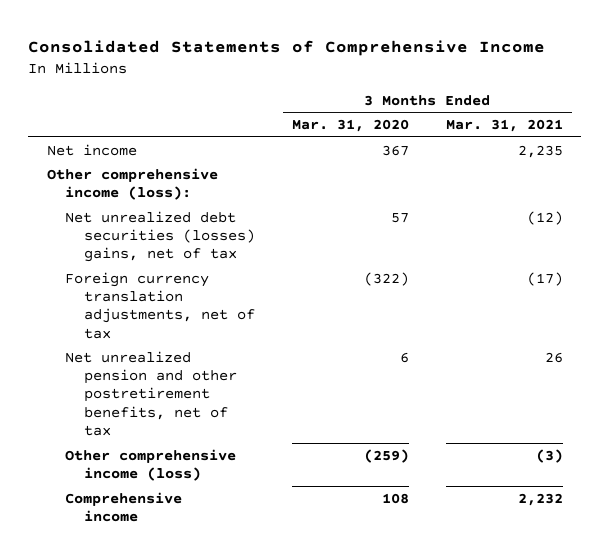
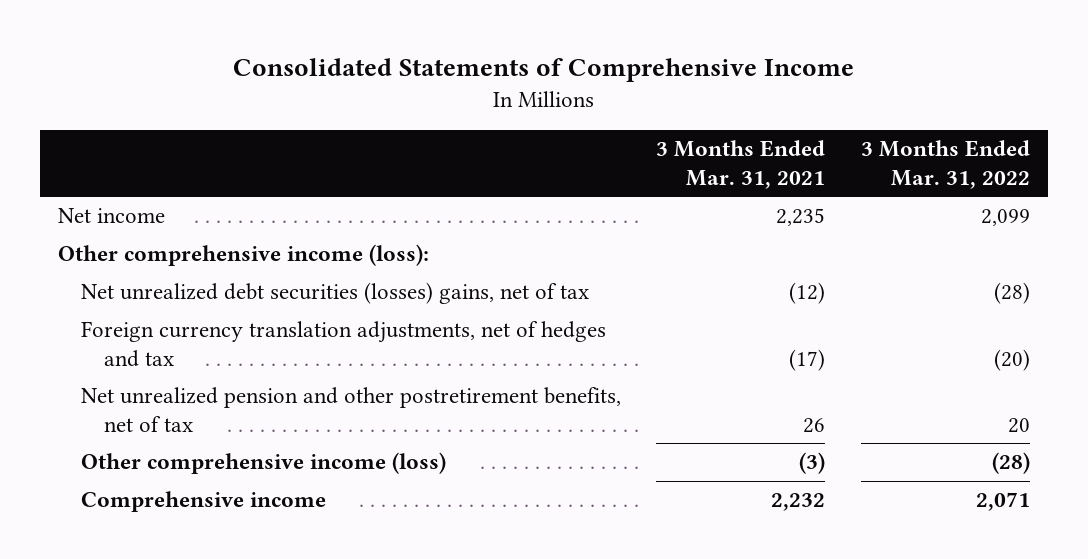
- | 3 Months Ended Mar. 31, 2020 | 3 Months Ended Mar. 31, 2021
+ | 3 Months Ended Mar. 31, 2021 | 3 Months Ended Mar. 31, 2022
- Foreign currency translation adjustments, net of tax | (322) | (17)
+ Foreign currency translation adjustments, net of hedges and tax | (17) | (20)

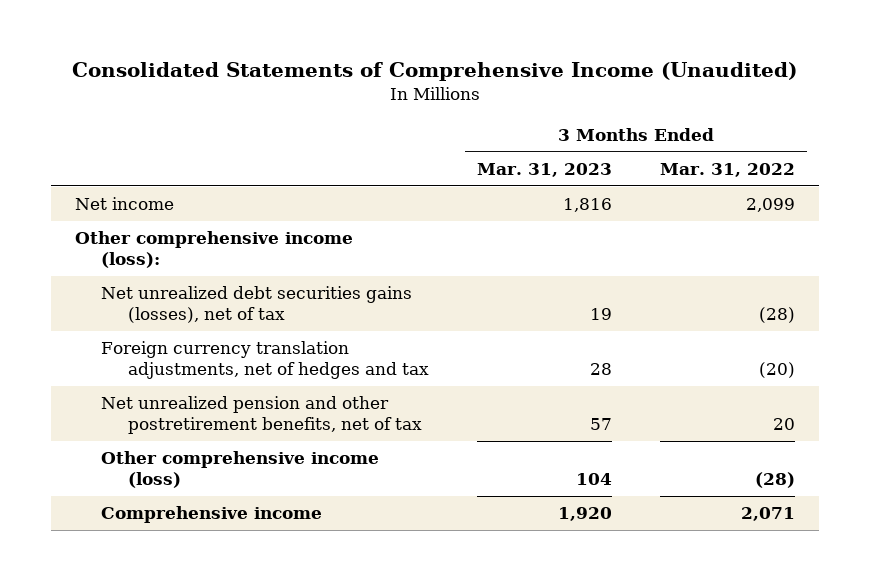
- Consolidated Statements of Comprehensive Income
+ Consolidated Statements of Comprehensive Income (Unaudited)
- | 3 Months Ended Mar. 31, 2021 | 3 Months Ended Mar. 31, 2022
+ | 3 Months Ended Mar. 31, 2023 | 3 Months Ended Mar. 31, 2022
- Net unrealized debt securities (losses) gains, net of tax | (12) | (28)
+ Net unrealized debt securities gains (losses), net of tax | 19 | (28)

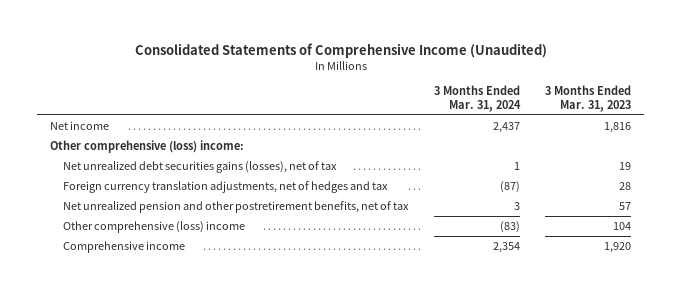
- | 3 Months Ended Mar. 31, 2023 | 3 Months Ended Mar. 31, 2022
+ | 3 Months Ended Mar. 31, 2024 | 3 Months Ended Mar. 31, 2023
- Other comprehensive income (loss):
+ Other comprehensive (loss) income:
- Other comprehensive income (loss) | 104 | (28)
+ Other comprehensive (loss) income | (83) | 104

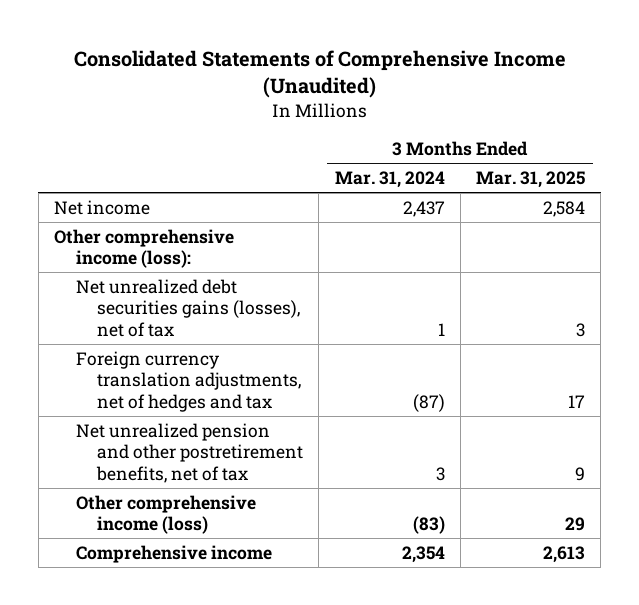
- | 3 Months Ended Mar. 31, 2024 | 3 Months Ended Mar. 31, 2023
+ | 3 Months Ended Mar. 31, 2024 | 3 Months Ended Mar. 31, 2025
- Other comprehensive (loss) income:
+ Other comprehensive income (loss):
- Other comprehensive (loss) income | (83) | 104
+ Other comprehensive income (loss) | (83) | 29

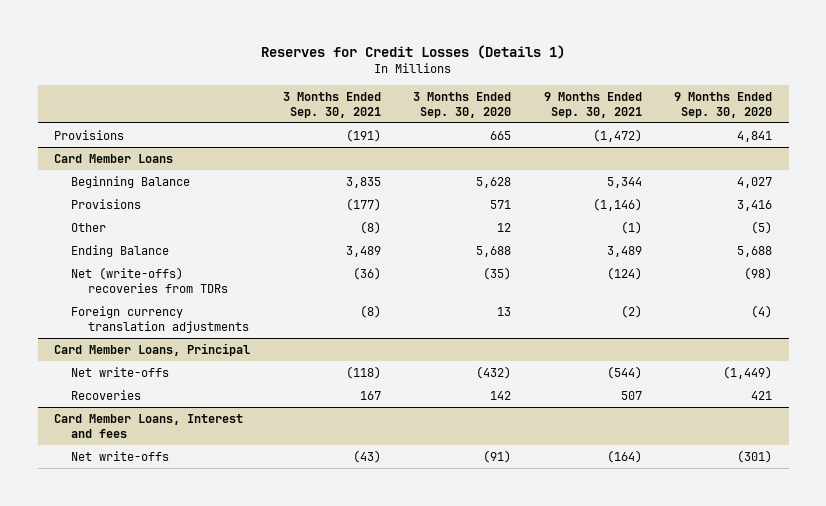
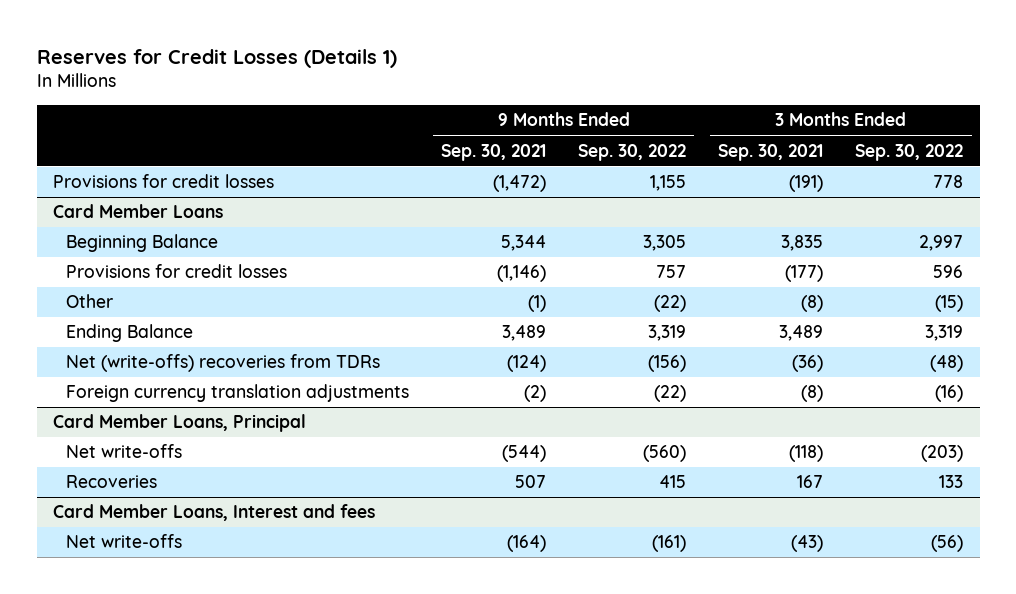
- | 3 Months Ended Sep. 30, 2021 | 3 Months Ended Sep. 30, 2020 | 9 Months Ended Sep. 30, 2021 | 9 Months Ended Sep. 30, 2020
+ | 9 Months Ended Sep. 30, 2021 | 9 Months Ended Sep. 30, 2022 | 3 Months Ended Sep. 30, 2021 | 3 Months Ended Sep. 30, 2022
- Provisions | (191) | 665 | (1,472) | 4,841
+ Provisions for credit losses | (1,472) | 1,155 | (191) | 778
@ Card Member Loans
- Provisions | (177) | 571 | (1,146) | 3,416
+ Provisions for credit losses | (1,146) | 757 | (177) | 596

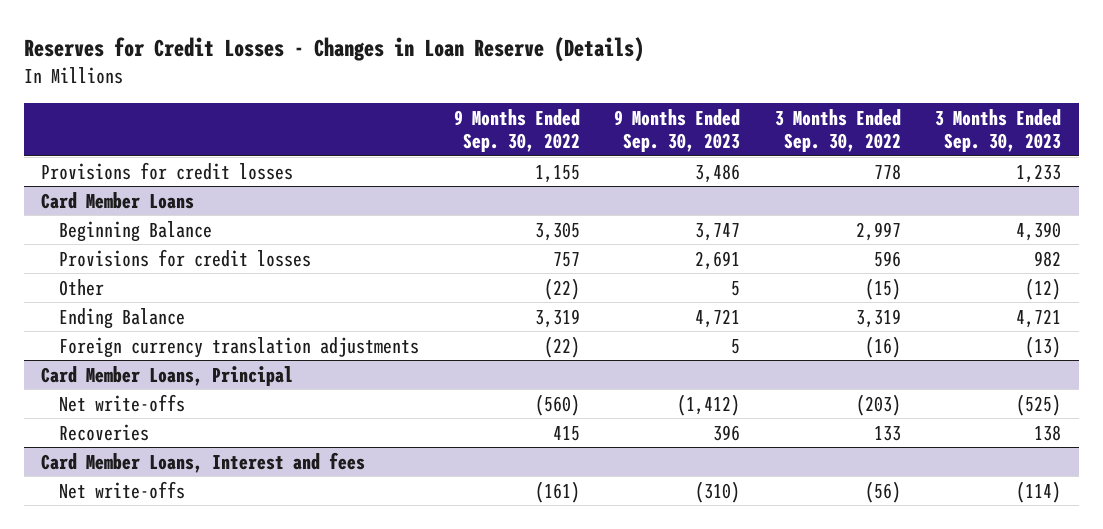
- Reserves for Credit Losses (Details 1)
+ Reserves for Credit Losses - Changes in Loan Reserve (Details)
- | 9 Months Ended Sep. 30, 2021 | 9 Months Ended Sep. 30, 2022 | 3 Months Ended Sep. 30, 2021 | 3 Months Ended Sep. 30, 2022
+ | 9 Months Ended Sep. 30, 2022 | 9 Months Ended Sep. 30, 2023 | 3 Months Ended Sep. 30, 2022 | 3 Months Ended Sep. 30, 2023
@ Card Member Loans
- Net (write-offs) recoveries from TDRs | (124) | (156) | (36) | (48)

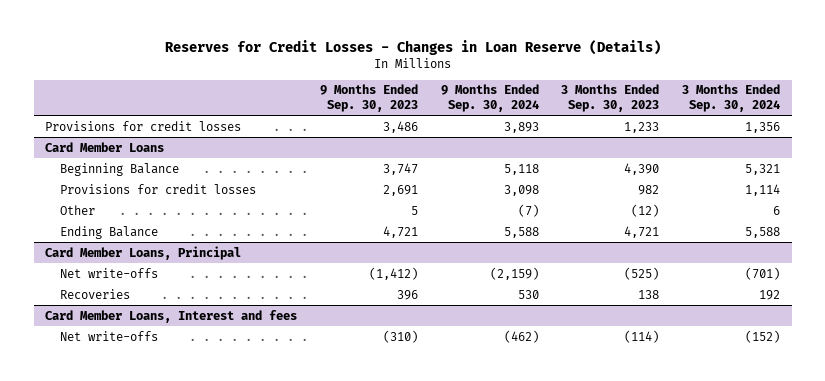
- | 9 Months Ended Sep. 30, 2022 | 9 Months Ended Sep. 30, 2023 | 3 Months Ended Sep. 30, 2022 | 3 Months Ended Sep. 30, 2023
+ | 9 Months Ended Sep. 30, 2023 | 9 Months Ended Sep. 30, 2024 | 3 Months Ended Sep. 30, 2023 | 3 Months Ended Sep. 30, 2024
@ Card Member Loans
- Foreign currency translation adjustments | (22) | 5 | (16) | (13)

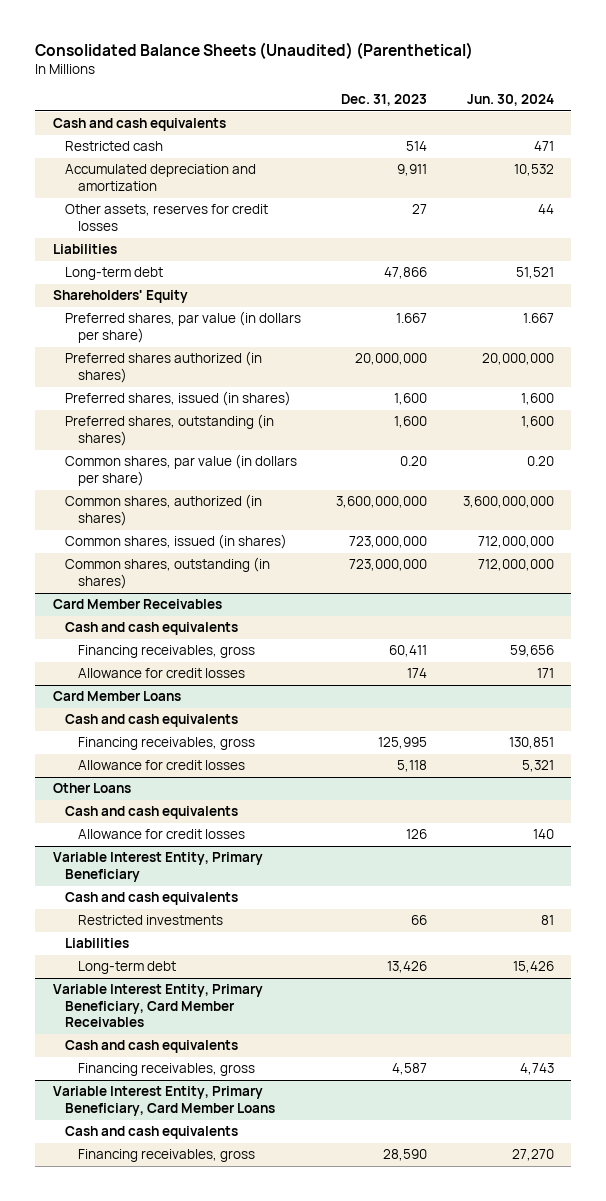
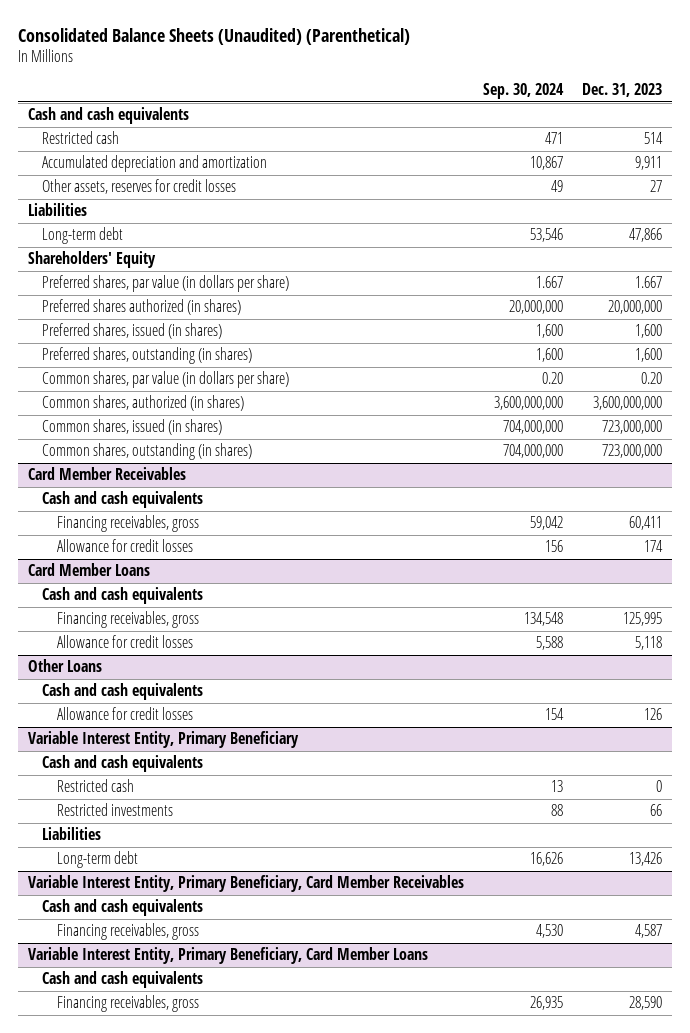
- | Dec. 31, 2023 | Jun. 30, 2024
+ | Sep. 30, 2024 | Dec. 31, 2023
@ Variable Interest Entity, Primary Beneficiary
+ Restricted cash | 13 | 0

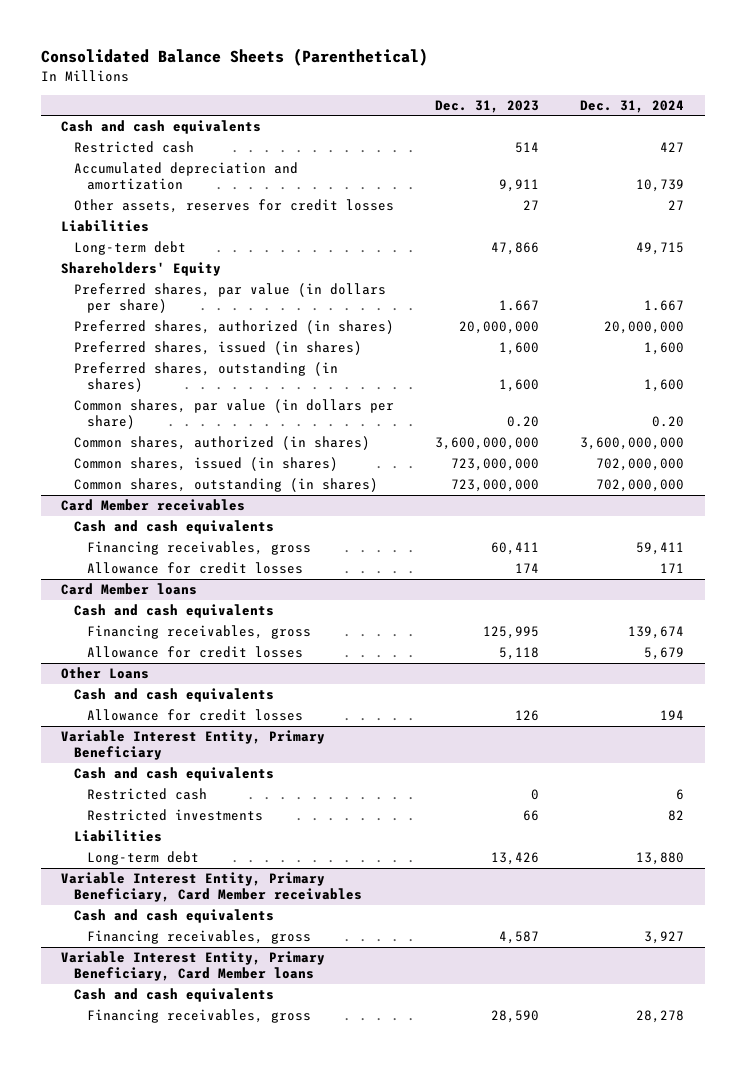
- Consolidated Balance Sheets (Unaudited) (Parenthetical)
+ Consolidated Balance Sheets (Parenthetical)
- | Sep. 30, 2024 | Dec. 31, 2023
+ | Dec. 31, 2023 | Dec. 31, 2024
- Preferred shares authorized (in shares) | 20,000,000 | 20,000,000
+ Preferred shares, authorized (in shares) | 20,000,000 | 20,000,000
- Card Member Receivables
+ Card Member receivables
- Card Member Loans
+ Card Member loans
- Variable Interest Entity, Primary Beneficiary, Card Member Receivables
+ Variable Interest Entity, Primary Beneficiary, Card Member receivables
- Variable Interest Entity, Primary Beneficiary, Card Member Loans
+ Variable Interest Entity, Primary Beneficiary, Card Member loans

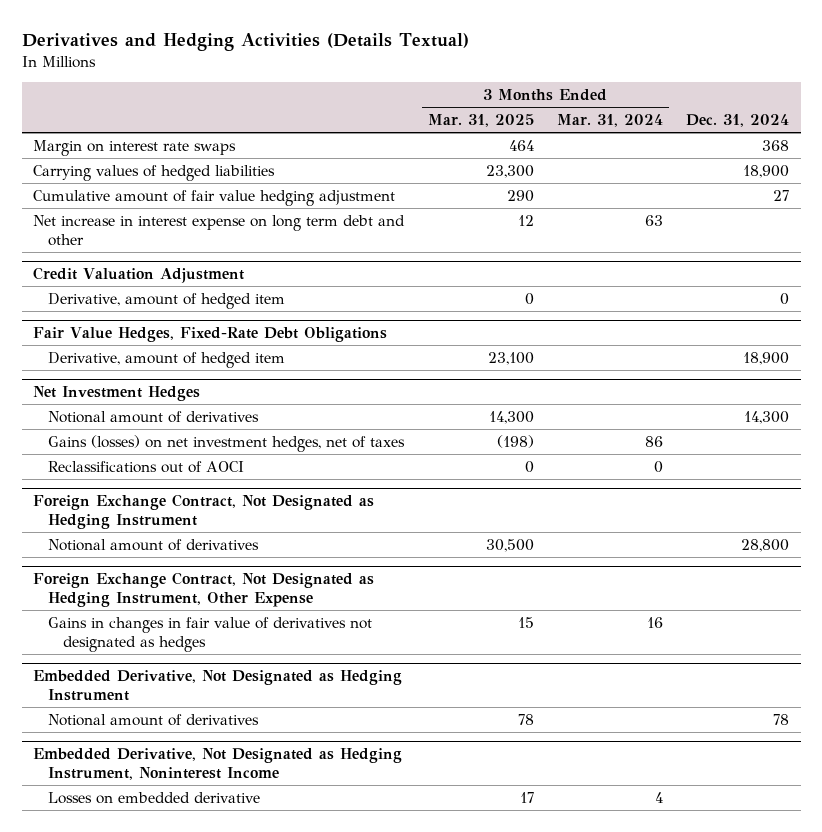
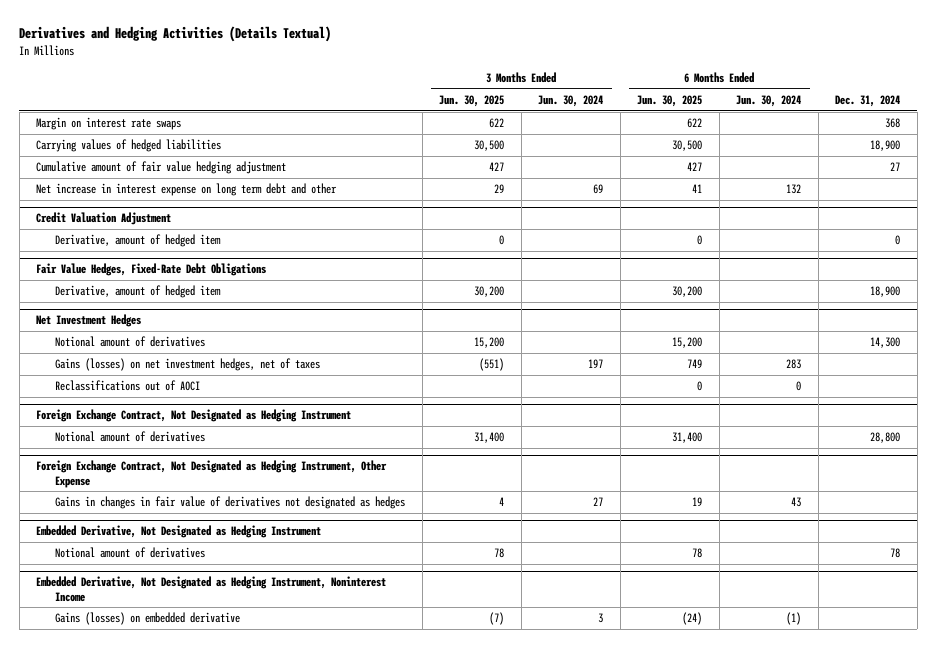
- | 3 Months Ended Mar. 31, 2025 | 3 Months Ended Mar. 31, 2024 | Dec. 31, 2024
+ | 3 Months Ended Jun. 30, 2025 | 3 Months Ended Jun. 30, 2024 | 6 Months Ended Jun. 30, 2025 | 6 Months Ended Jun. 30, 2024 | Dec. 31, 2024
@ Embedded Derivative, Not Designated as Hedging Instrument, Noninterest Income
- Losses on embedded derivative | 17 | 4 |
+ Gains (losses) on embedded derivative | (7) | 3 | (24) | (1) |

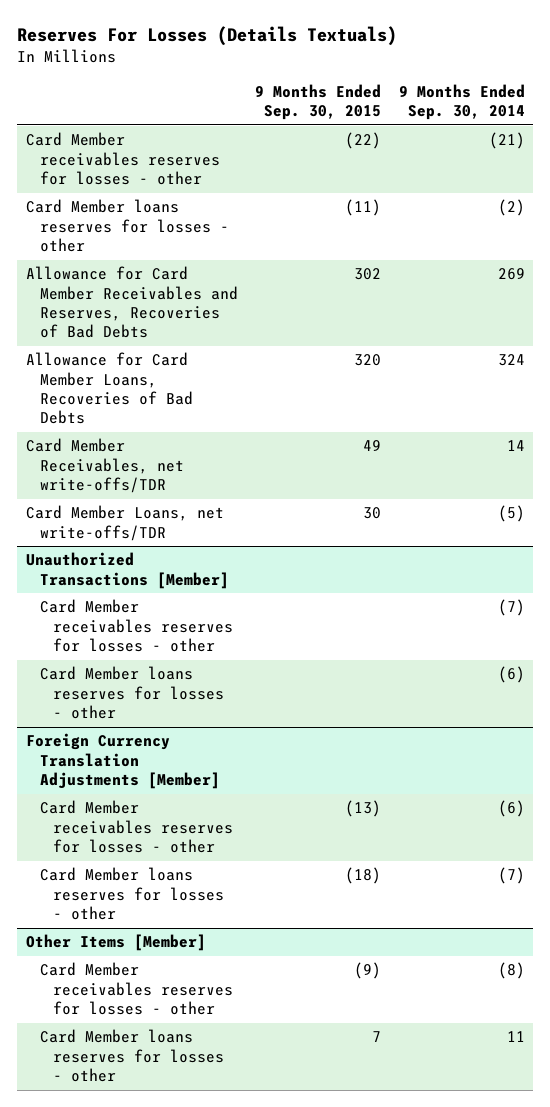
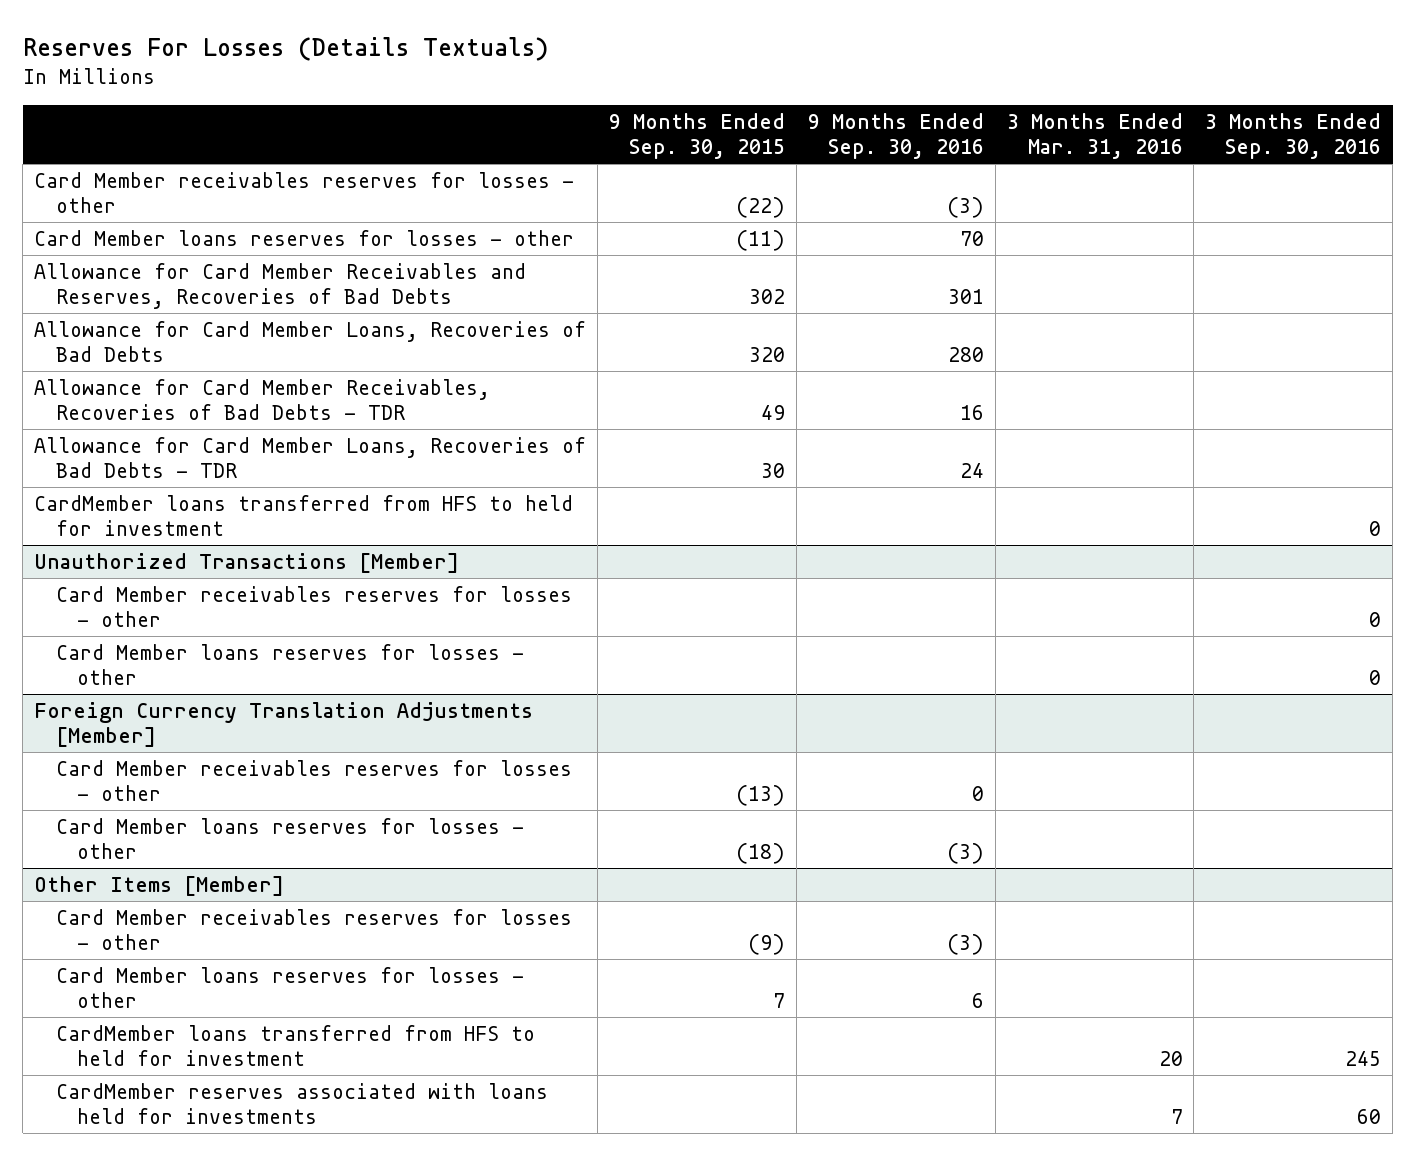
- | 9 Months Ended Sep. 30, 2015 | 9 Months Ended Sep. 30, 2014
+ | 9 Months Ended Sep. 30, 2015 | 9 Months Ended Sep. 30, 2016 | 3 Months Ended Mar. 31, 2016 | 3 Months Ended Sep. 30, 2016
- Card Member Receivables, net write-offs/TDR | 49 | 14
- Card Member Loans, net write-offs/TDR | 30 | (5)
+ Allowance for Card Member Receivables, Recoveries of Bad Debts - TDR | 49 | 16 | |
+ Allowance for Card Member Loans, Recoveries of Bad Debts - TDR | 30 | 24 | |
+ CardMember loans transferred from HFS to held for investment | | | | 0
@ Other Items [Member]
+ CardMember loans transferred from HFS to held for investment | | | 20 | 245
+ CardMember reserves associated with loans held for investments | | | 7 | 60

